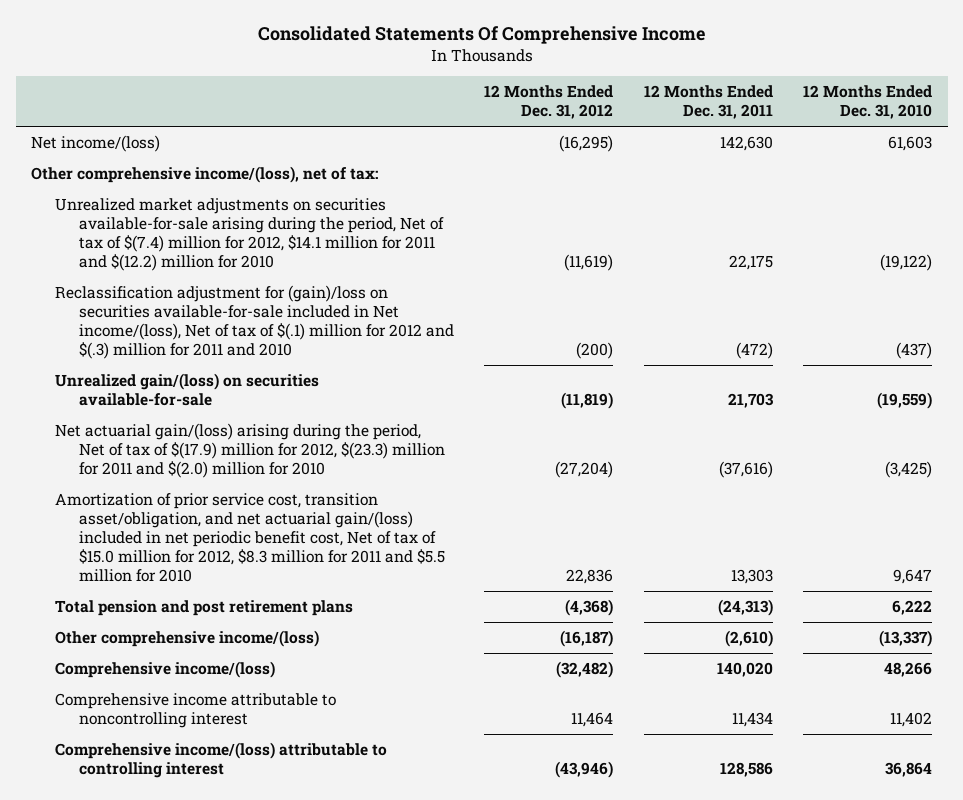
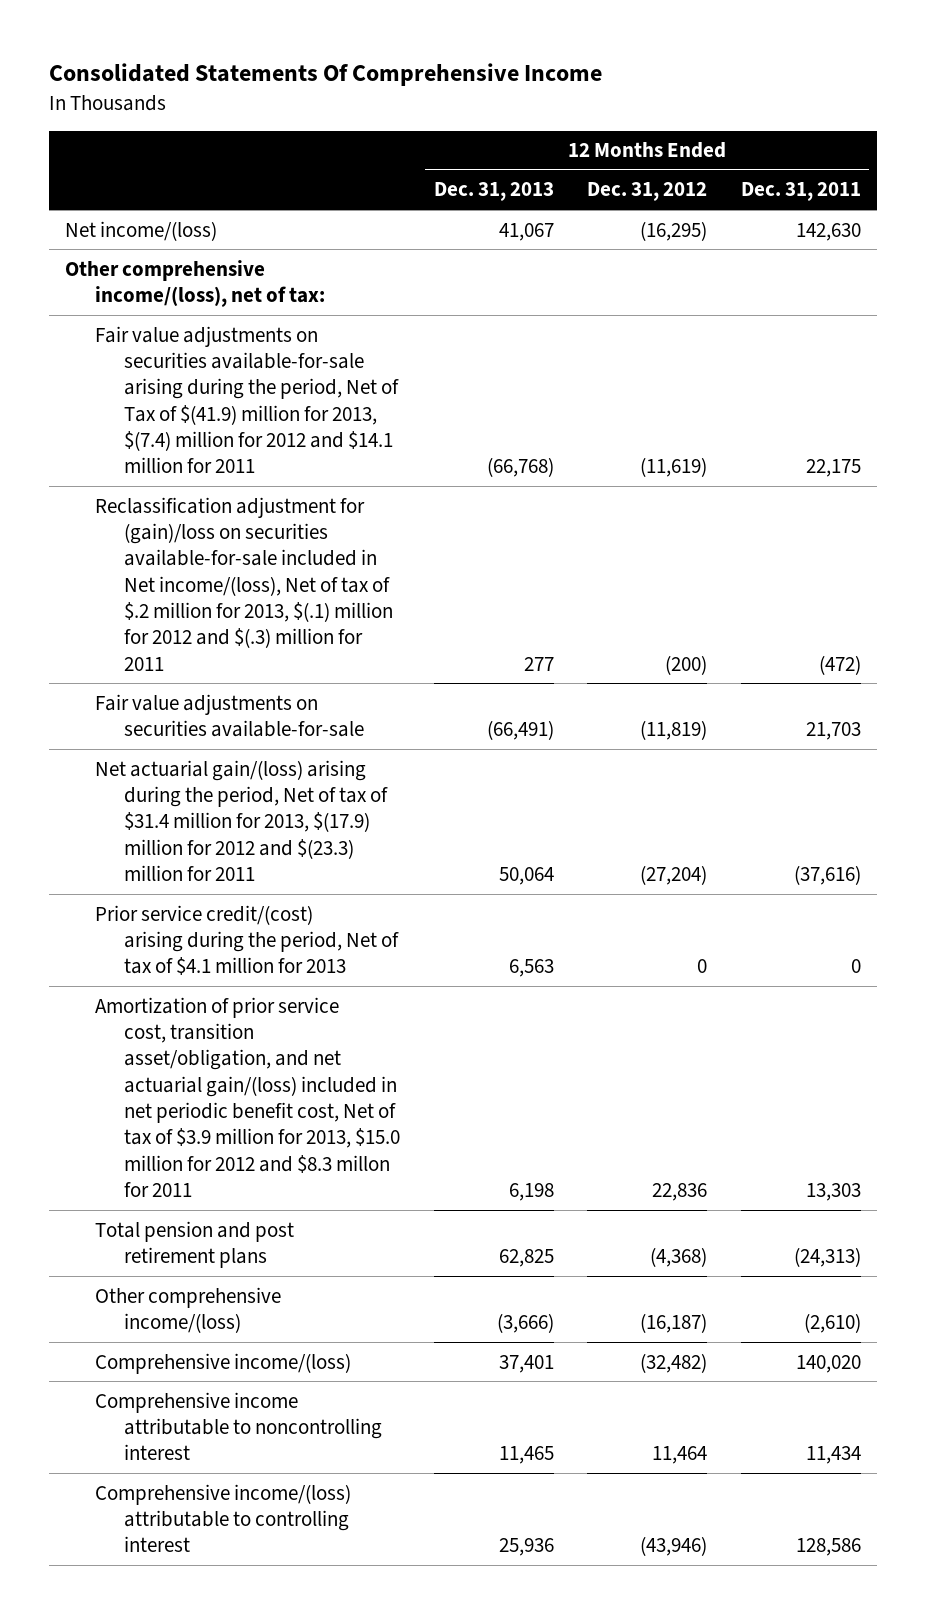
- | 12 Months Ended Dec. 31, 2012 | 12 Months Ended Dec. 31, 2011 | 12 Months Ended Dec. 31, 2010
+ | 12 Months Ended Dec. 31, 2013 | 12 Months Ended Dec. 31, 2012 | 12 Months Ended Dec. 31, 2011
- Unrealized market adjustments on securities available-for-sale arising during the period, Net of tax of $(7.4) million for 2012, $14.1 million for 2011 and $(12.2) million for 2010 | (11,619) | 22,175 | (19,122)
- Reclassification adjustment for (gain)/loss on securities available-for-sale included in Net income/(loss), Net of tax of $(.1) million for 2012 and $(.3) million for 2011 and 2010 | (200) | (472) | (437)
- Unrealized gain/(loss) on securities available-for-sale | (11,819) | 21,703 | (19,559)
- Net actuarial gain/(loss) arising during the period, Net of tax of $(17.9) million for 2012, $(23.3) million for 2011 and $(2.0) million for 2010 | (27,204) | (37,616) | (3,425)
- Amortization of prior service cost, transition asset/obligation, and net actuarial gain/(loss) included in net periodic benefit cost, Net of tax of $15.0 million for 2012, $8.3 million for 2011 and $5.5 million for 2010 | 22,836 | 13,303 | 9,647
+ Fair value adjustments on securities available-for-sale arising during the period, Net of Tax of $(41.9) million for 2013, $(7.4) million for 2012 and $14.1 million for 2011 | (66,768) | (11,619) | 22,175
+ Reclassification adjustment for (gain)/loss on securities available-for-sale included in Net income/(loss), Net of tax of $.2 million for 2013, $(.1) million for 2012 and $(.3) million for 2011 | 277 | (200) | (472)
+ Fair value adjustments on securities available-for-sale | (66,491) | (11,819) | 21,703
+ Net actuarial gain/(loss) arising during the period, Net of tax of $31.4 million for 2013, $(17.9) million for 2012 and $(23.3) million for 2011 | 50,064 | (27,204) | (37,616)
+ Prior service credit/(cost) arising during the period, Net of tax of $4.1 million for 2013 | 6,563 | 0 | 0
+ Amortization of prior service cost, transition asset/obligation, and net actuarial gain/(loss) included in net periodic benefit cost, Net of tax of $3.9 million for 2013, $15.0 million for 2012 and $8.3 millon for 2011 | 6,198 | 22,836 | 13,303

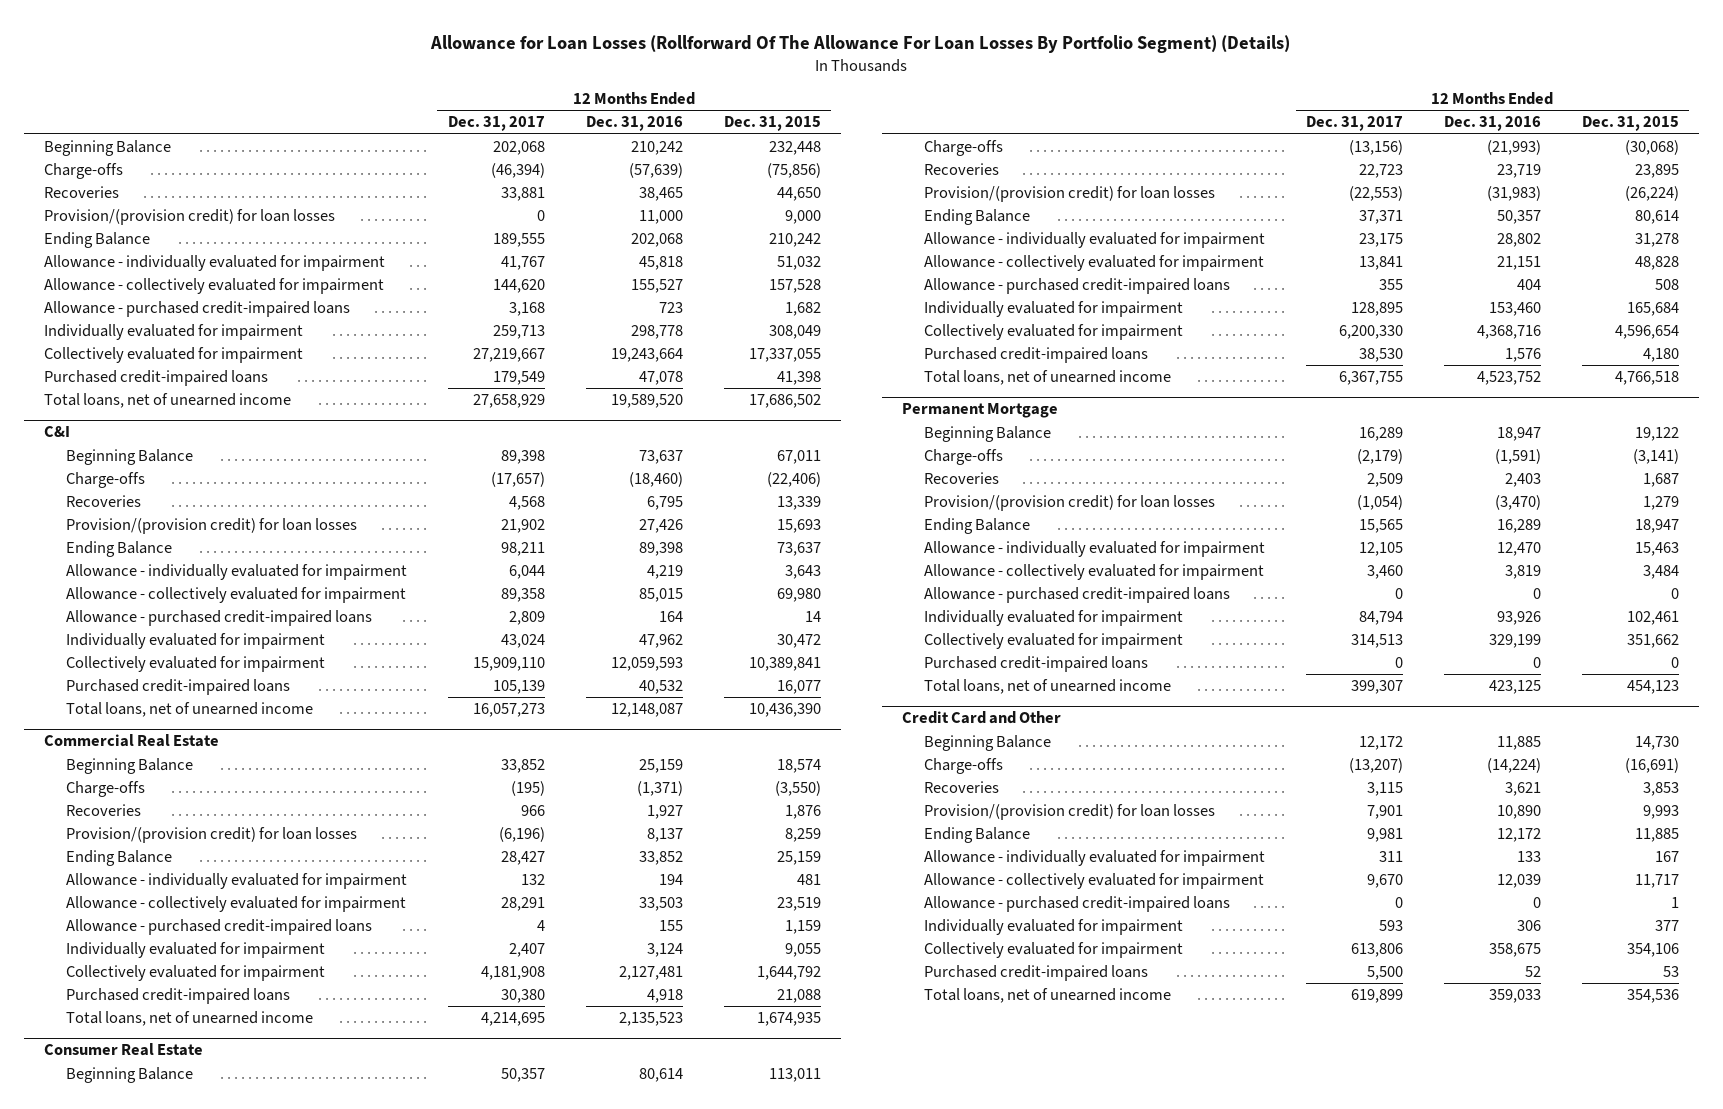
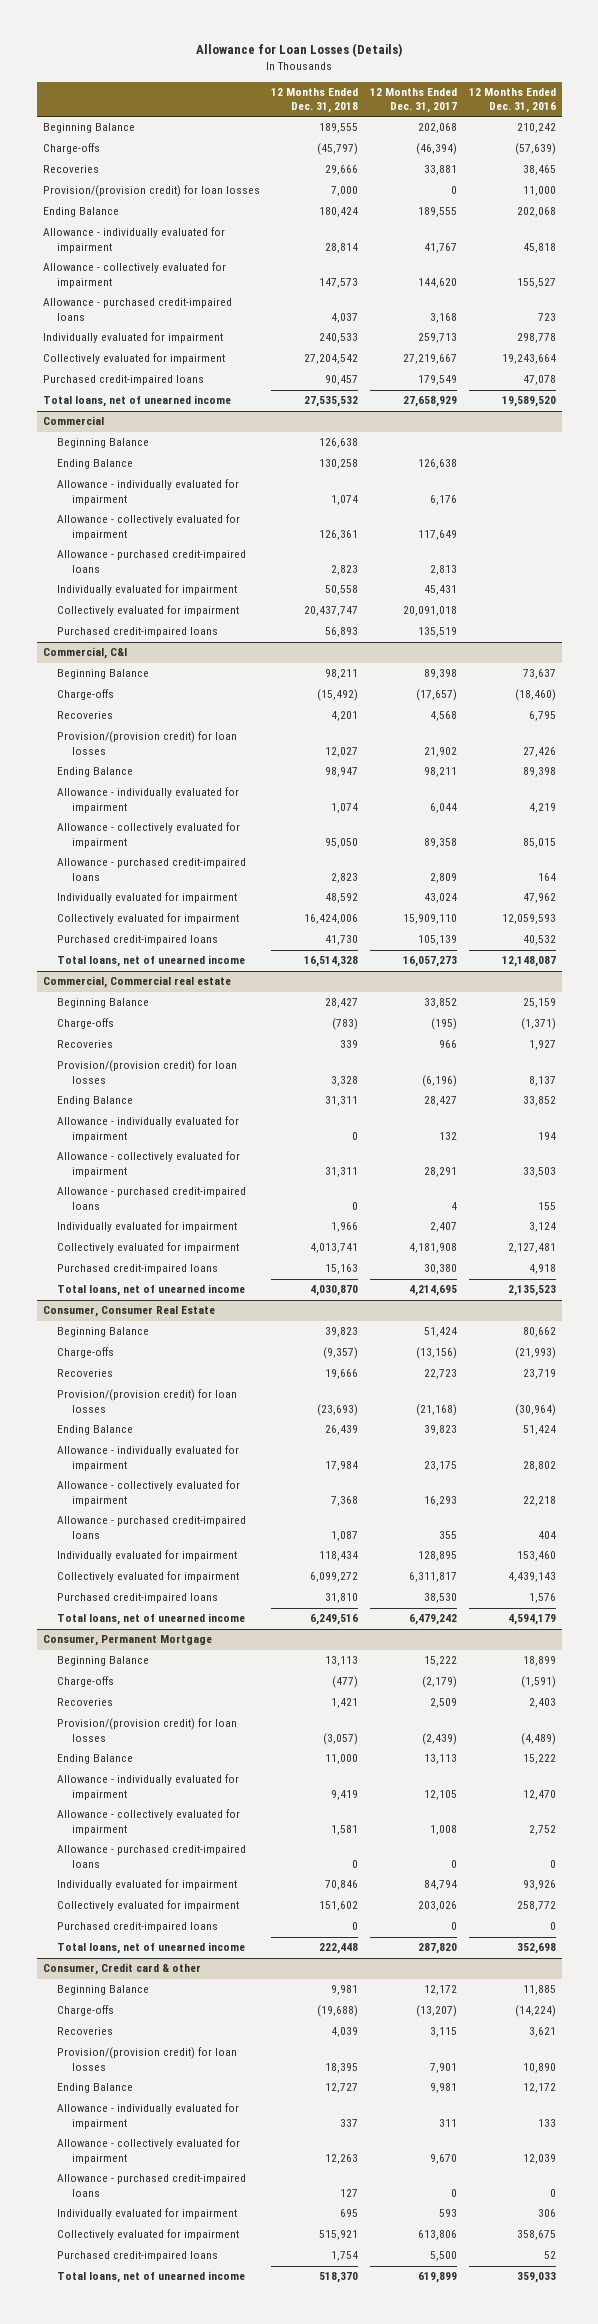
- Allowance for Loan Losses (Rollforward Of The Allowance For Loan Losses By Portfolio Segment) (Details)
+ Allowance for Loan Losses (Details)
- | 12 Months Ended Dec. 31, 2017 | 12 Months Ended Dec. 31, 2016 | 12 Months Ended Dec. 31, 2015
+ | 12 Months Ended Dec. 31, 2018 | 12 Months Ended Dec. 31, 2017 | 12 Months Ended Dec. 31, 2016
- C&I
+ Commercial
+ Beginning Balance | 126,638 | |
+ Ending Balance | 130,258 | 126,638 |
+ Allowance - individually evaluated for impairment | 1,074 | 6,176 |
+ Allowance - collectively evaluated for impairment | 126,361 | 117,649 |
+ Allowance - purchased credit-impaired loans | 2,823 | 2,813 |
+ Individually evaluated for impairment | 50,558 | 45,431 |
+ Collectively evaluated for impairment | 20,437,747 | 20,091,018 |
+ Purchased credit-impaired loans | 56,893 | 135,519 |
+ Commercial, C&I
- Commercial Real Estate
+ Commercial, Commercial real estate
- Consumer Real Estate
- Beginning Balance | 50,357 | 80,614 | 113,011
+ Consumer, Consumer Real Estate
+ Beginning Balance | 39,823 | 51,424 | 80,662
- Provision/(provision credit) for loan losses | (22,553) | (31,983) | (26,224)
- Ending Balance | 37,371 | 50,357 | 80,614
+ Provision/(provision credit) for loan losses | (23,693) | (21,168) | (30,964)
+ Ending Balance | 26,439 | 39,823 | 51,424
- Allowance - collectively evaluated for impairment | 13,841 | 21,151 | 48,828
+ Allowance - collectively evaluated for impairment | 7,368 | 16,293 | 22,218
- Collectively evaluated for impairment | 6,200,330 | 4,368,716 | 4,596,654
+ Collectively evaluated for impairment | 6,099,272 | 6,311,817 | 4,439,143
- Total loans, net of unearned income | 6,367,755 | 4,523,752 | 4,766,518
- Permanent Mortgage
- Beginning Balance | 16,289 | 18,947 | 19,122
+ Total loans, net of unearned income | 6,249,516 | 6,479,242 | 4,594,179
+ Consumer, Permanent Mortgage
+ Beginning Balance | 13,113 | 15,222 | 18,899
- Provision/(provision credit) for loan losses | (1,054) | (3,470) | 1,279
- Ending Balance | 15,565 | 16,289 | 18,947
+ Provision/(provision credit) for loan losses | (3,057) | (2,439) | (4,489)
+ Ending Balance | 11,000 | 13,113 | 15,222
- Allowance - collectively evaluated for impairment | 3,460 | 3,819 | 3,484
+ Allowance - collectively evaluated for impairment | 1,581 | 1,008 | 2,752
- Collectively evaluated for impairment | 314,513 | 329,199 | 351,662
+ Collectively evaluated for impairment | 151,602 | 203,026 | 258,772
- Total loans, net of unearned income | 399,307 | 423,125 | 454,123
- Credit Card and Other
+ Total loans, net of unearned income | 222,448 | 287,820 | 352,698
+ Consumer, Credit card & other

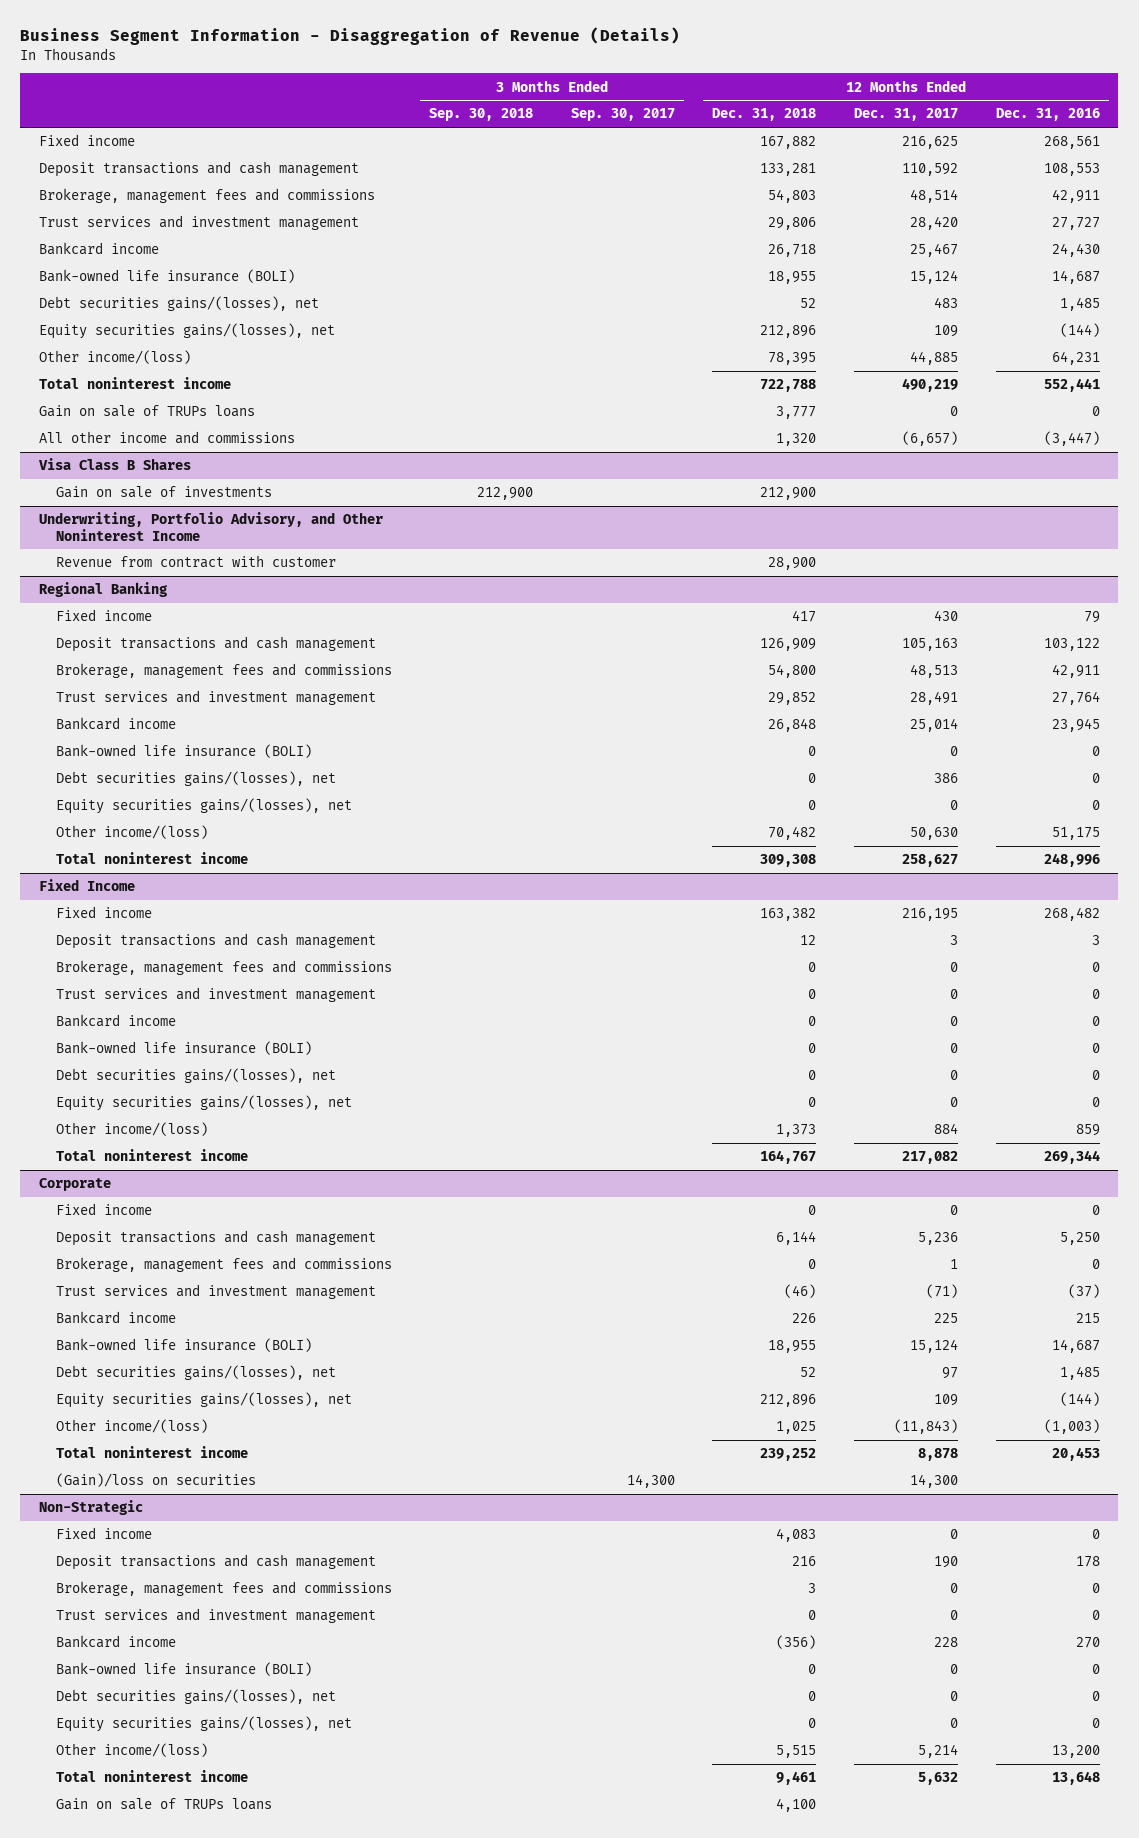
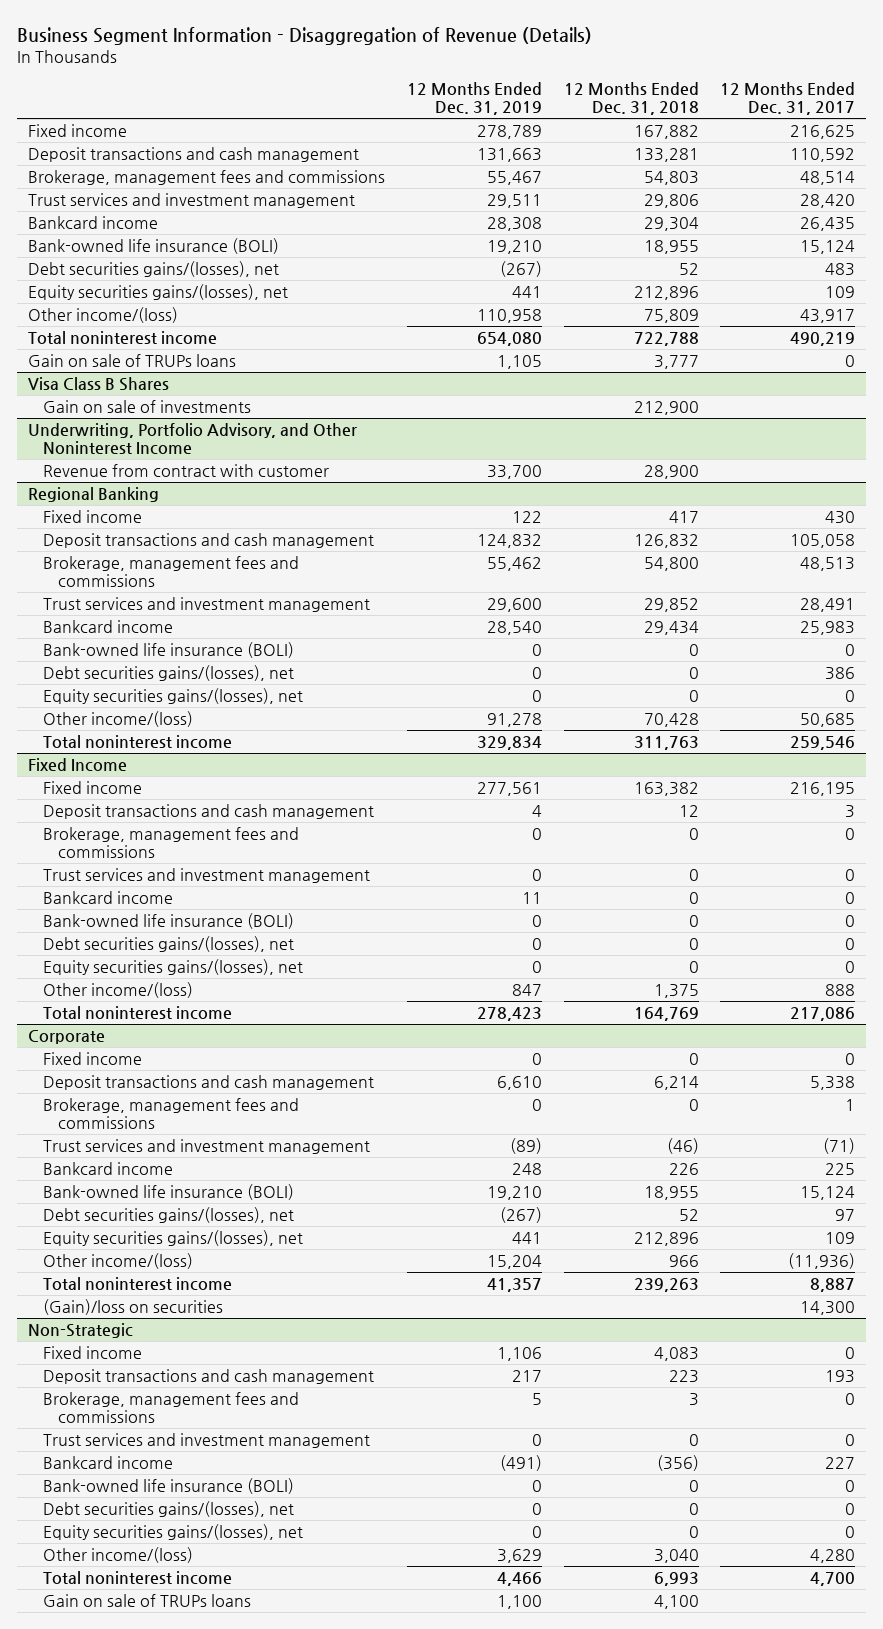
- | 3 Months Ended Sep. 30, 2018 | 3 Months Ended Sep. 30, 2017 | 12 Months Ended Dec. 31, 2018 | 12 Months Ended Dec. 31, 2017 | 12 Months Ended Dec. 31, 2016
+ | 12 Months Ended Dec. 31, 2019 | 12 Months Ended Dec. 31, 2018 | 12 Months Ended Dec. 31, 2017
- Bankcard income | | | 26,718 | 25,467 | 24,430
+ Bankcard income | 28,308 | 29,304 | 26,435
- Other income/(loss) | | | 78,395 | 44,885 | 64,231
+ Other income/(loss) | 110,958 | 75,809 | 43,917
- All other income and commissions | | | 1,320 | (6,657) | (3,447)
@ Regional Banking
- Deposit transactions and cash management | | | 126,909 | 105,163 | 103,122
+ Deposit transactions and cash management | 124,832 | 126,832 | 105,058
- Bankcard income | | | 26,848 | 25,014 | 23,945
+ Bankcard income | 28,540 | 29,434 | 25,983
- Other income/(loss) | | | 70,482 | 50,630 | 51,175
- Total noninterest income | | | 309,308 | 258,627 | 248,996
+ Other income/(loss) | 91,278 | 70,428 | 50,685
+ Total noninterest income | 329,834 | 311,763 | 259,546
@ Fixed Income
- Other income/(loss) | | | 1,373 | 884 | 859
- Total noninterest income | | | 164,767 | 217,082 | 269,344
+ Other income/(loss) | 847 | 1,375 | 888
+ Total noninterest income | 278,423 | 164,769 | 217,086
@ Corporate
- Deposit transactions and cash management | | | 6,144 | 5,236 | 5,250
+ Deposit transactions and cash management | 6,610 | 6,214 | 5,338
- Other income/(loss) | | | 1,025 | (11,843) | (1,003)
- Total noninterest income | | | 239,252 | 8,878 | 20,453
+ Other income/(loss) | 15,204 | 966 | (11,936)
+ Total noninterest income | 41,357 | 239,263 | 8,887
@ Non-Strategic
- Deposit transactions and cash management | | | 216 | 190 | 178
+ Deposit transactions and cash management | 217 | 223 | 193
- Bankcard income | | | (356) | 228 | 270
+ Bankcard income | (491) | (356) | 227
- Other income/(loss) | | | 5,515 | 5,214 | 13,200
- Total noninterest income | | | 9,461 | 5,632 | 13,648
+ Other income/(loss) | 3,629 | 3,040 | 4,280
+ Total noninterest income | 4,466 | 6,993 | 4,700

